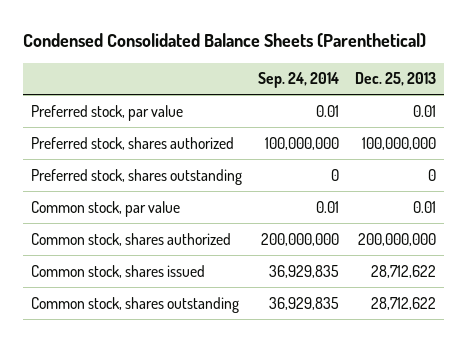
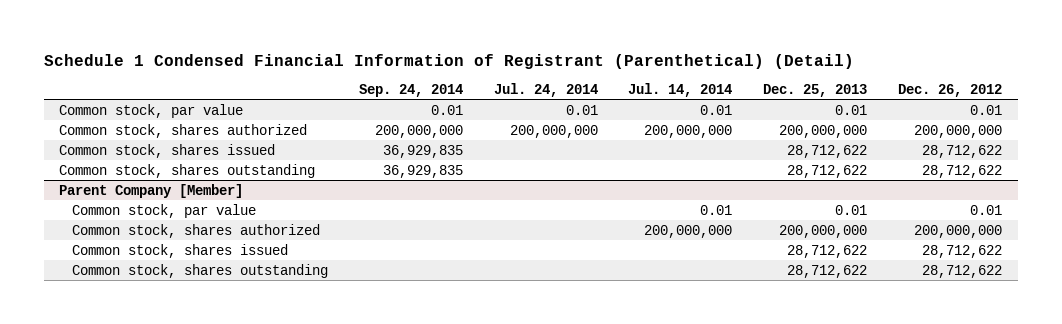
- Condensed Consolidated Balance Sheets (Parenthetical)
+ Schedule 1 Condensed Financial Information of Registrant (Parenthetical) (Detail)
- | Sep. 24, 2014 | Dec. 25, 2013
+ | Sep. 24, 2014 | Jul. 24, 2014 | Jul. 14, 2014 | Dec. 25, 2013 | Dec. 26, 2012
- Preferred stock, par value | 0.01 | 0.01
- Preferred stock, shares authorized | 100,000,000 | 100,000,000
- Preferred stock, shares outstanding | 0 | 0
+ Parent Company [Member]
+ Common stock, par value | | | 0.01 | 0.01 | 0.01
+ Common stock, shares authorized | | | 200,000,000 | 200,000,000 | 200,000,000
+ Common stock, shares issued | | | | 28,712,622 | 28,712,622
+ Common stock, shares outstanding | | | | 28,712,622 | 28,712,622

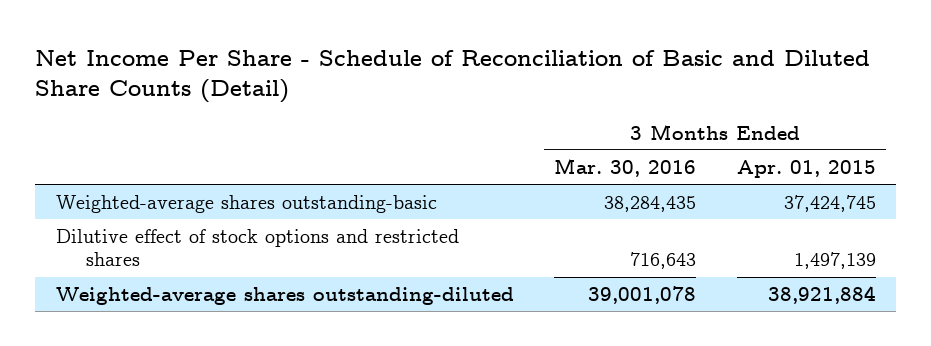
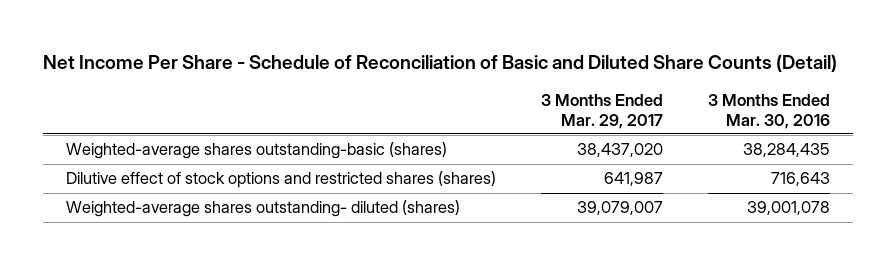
- | 3 Months Ended Mar. 30, 2016 | 3 Months Ended Apr. 01, 2015
+ | 3 Months Ended Mar. 29, 2017 | 3 Months Ended Mar. 30, 2016
- Weighted-average shares outstanding-basic | 38,284,435 | 37,424,745
- Dilutive effect of stock options and restricted shares | 716,643 | 1,497,139
- Weighted-average shares outstanding-diluted | 39,001,078 | 38,921,884
+ Weighted-average shares outstanding-basic (shares) | 38,437,020 | 38,284,435
+ Dilutive effect of stock options and restricted shares (shares) | 641,987 | 716,643
+ Weighted-average shares outstanding- diluted (shares) | 39,079,007 | 39,001,078

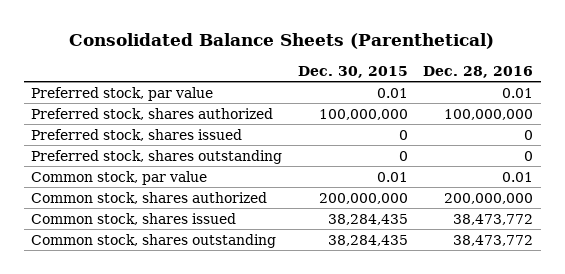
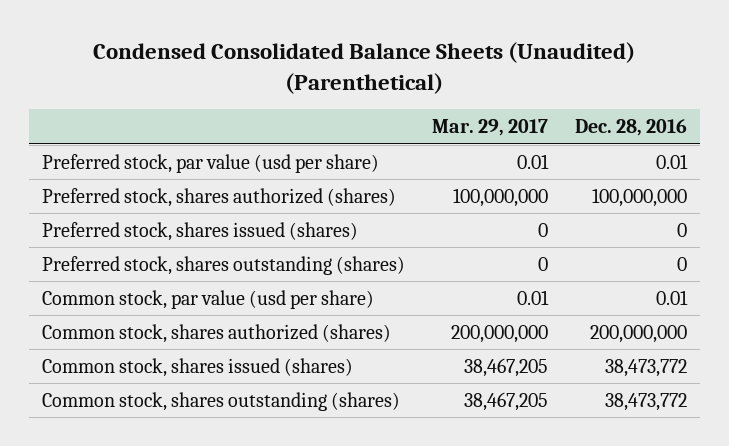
- Consolidated Balance Sheets (Parenthetical)
+ Condensed Consolidated Balance Sheets (Unaudited) (Parenthetical)
- | Dec. 30, 2015 | Dec. 28, 2016
+ | Mar. 29, 2017 | Dec. 28, 2016
- Preferred stock, par value | 0.01 | 0.01
- Preferred stock, shares authorized | 100,000,000 | 100,000,000
- Preferred stock, shares issued | 0 | 0
- Preferred stock, shares outstanding | 0 | 0
- Common stock, par value | 0.01 | 0.01
- Common stock, shares authorized | 200,000,000 | 200,000,000
- Common stock, shares issued | 38,284,435 | 38,473,772
- Common stock, shares outstanding | 38,284,435 | 38,473,772
+ Preferred stock, par value (usd per share) | 0.01 | 0.01
+ Preferred stock, shares authorized (shares) | 100,000,000 | 100,000,000
+ Preferred stock, shares issued (shares) | 0 | 0
+ Preferred stock, shares outstanding (shares) | 0 | 0
+ Common stock, par value (usd per share) | 0.01 | 0.01
+ Common stock, shares authorized (shares) | 200,000,000 | 200,000,000
+ Common stock, shares issued (shares) | 38,467,205 | 38,473,772
+ Common stock, shares outstanding (shares) | 38,467,205 | 38,473,772

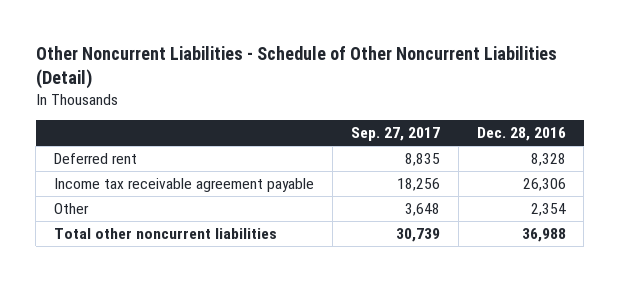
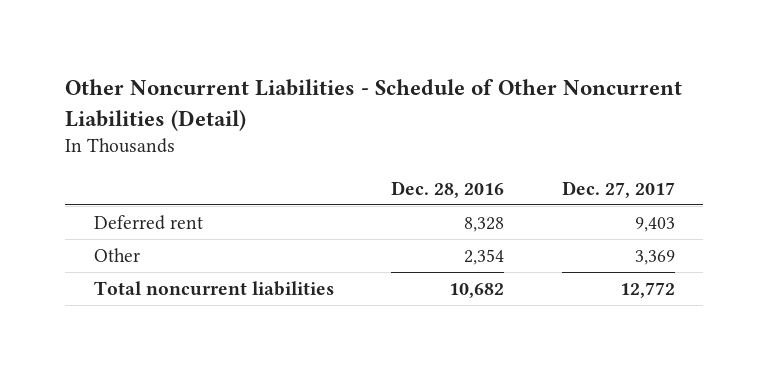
- | Sep. 27, 2017 | Dec. 28, 2016
+ | Dec. 28, 2016 | Dec. 27, 2017
- Income tax receivable agreement payable | 18,256 | 26,306
- Total other noncurrent liabilities | 30,739 | 36,988
+ Total noncurrent liabilities | 10,682 | 12,772

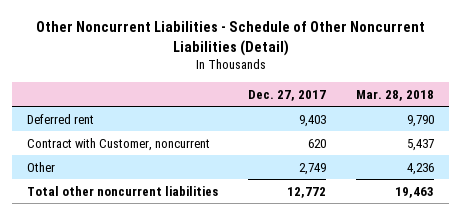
- | Dec. 28, 2016 | Dec. 27, 2017
+ | Dec. 27, 2017 | Mar. 28, 2018
- Other | 2,354 | 3,369
- Total noncurrent liabilities | 10,682 | 12,772
+ Contract with Customer, noncurrent | 620 | 5,437
+ Other | 2,749 | 4,236
+ Total other noncurrent liabilities | 12,772 | 19,463

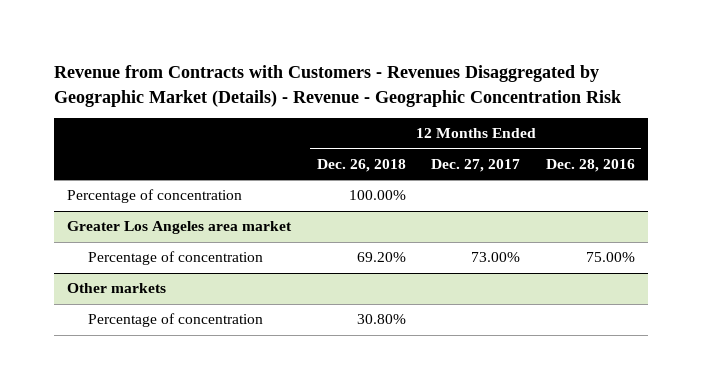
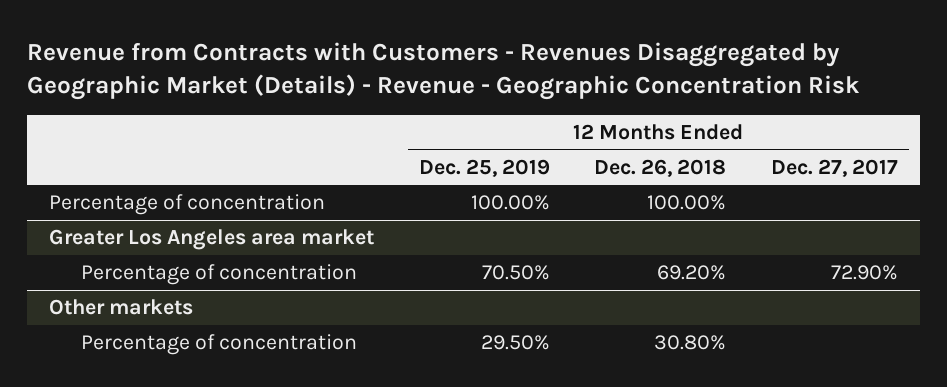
- | 12 Months Ended Dec. 26, 2018 | 12 Months Ended Dec. 27, 2017 | 12 Months Ended Dec. 28, 2016
+ | 12 Months Ended Dec. 25, 2019 | 12 Months Ended Dec. 26, 2018 | 12 Months Ended Dec. 27, 2017
@ Greater Los Angeles area market
- Percentage of concentration | 69.20% | 73.00% | 75.00%
+ Percentage of concentration | 70.50% | 69.20% | 72.90%

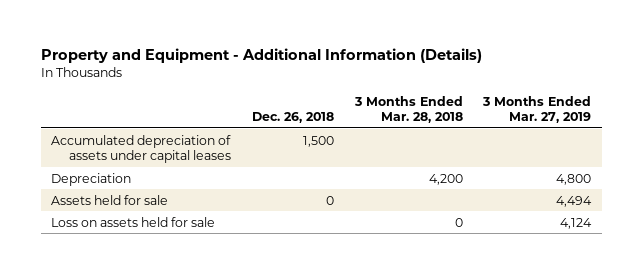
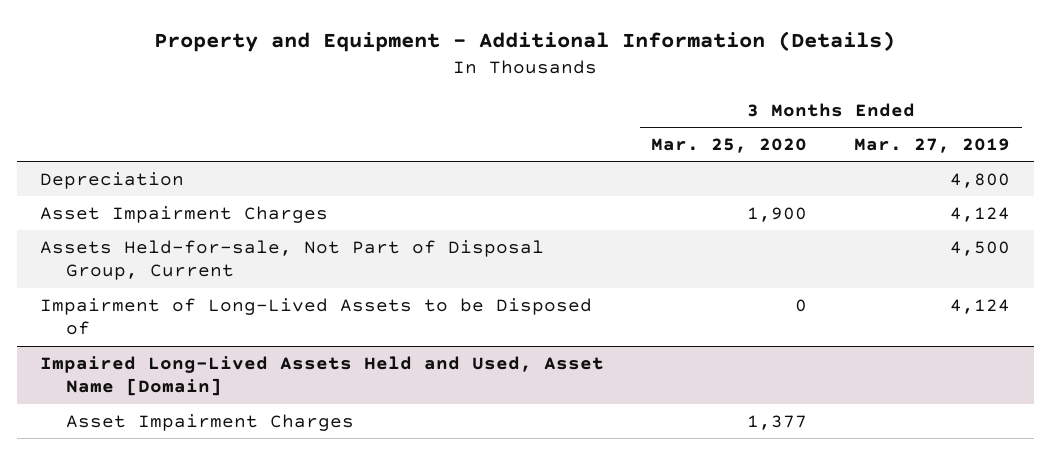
- | Dec. 26, 2018 | 3 Months Ended Mar. 28, 2018 | 3 Months Ended Mar. 27, 2019
+ | 3 Months Ended Mar. 25, 2020 | 3 Months Ended Mar. 27, 2019
- Accumulated depreciation of assets under capital leases | 1,500 | |
- Assets held for sale | 0 | | 4,494
- Loss on assets held for sale | | 0 | 4,124
+ Asset Impairment Charges | 1,900 | 4,124
+ Assets Held-for-sale, Not Part of Disposal Group, Current | | 4,500
+ Impairment of Long-Lived Assets to be Disposed of | 0 | 4,124
+ Impaired Long-Lived Assets Held and Used, Asset Name [Domain]
+ Asset Impairment Charges | 1,377 |

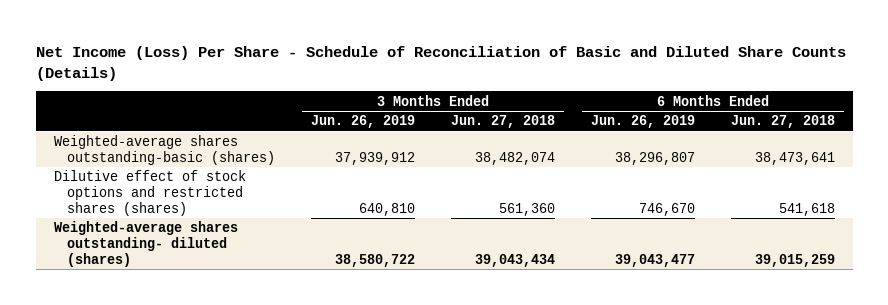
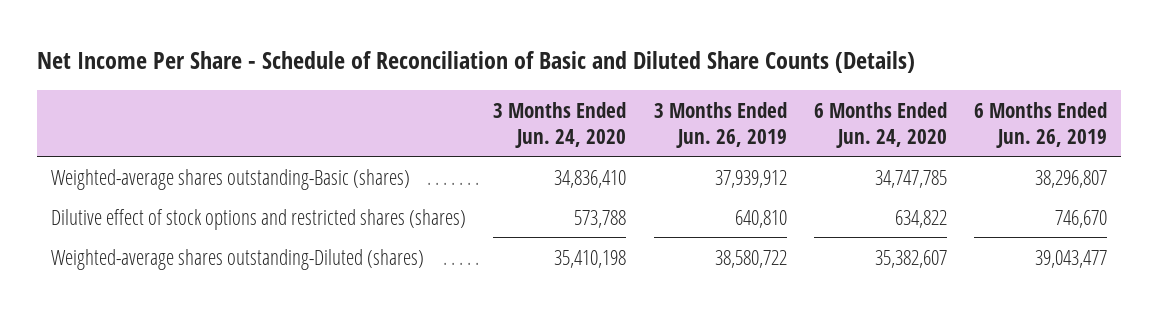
- Net Income (Loss) Per Share - Schedule of Reconciliation of Basic and Diluted Share Counts (Details)
+ Net Income Per Share - Schedule of Reconciliation of Basic and Diluted Share Counts (Details)
- | 3 Months Ended Jun. 26, 2019 | 3 Months Ended Jun. 27, 2018 | 6 Months Ended Jun. 26, 2019 | 6 Months Ended Jun. 27, 2018
+ | 3 Months Ended Jun. 24, 2020 | 3 Months Ended Jun. 26, 2019 | 6 Months Ended Jun. 24, 2020 | 6 Months Ended Jun. 26, 2019
- Weighted-average shares outstanding-basic (shares) | 37,939,912 | 38,482,074 | 38,296,807 | 38,473,641
+ Weighted-average shares outstanding-Basic (shares) | 34,836,410 | 37,939,912 | 34,747,785 | 38,296,807
- Weighted-average shares outstanding- diluted (shares) | 38,580,722 | 39,043,434 | 39,043,477 | 39,015,259
+ Weighted-average shares outstanding-Diluted (shares) | 35,410,198 | 38,580,722 | 35,382,607 | 39,043,477

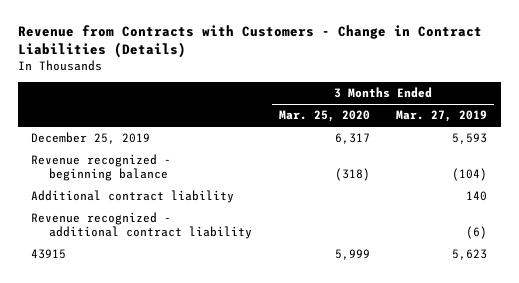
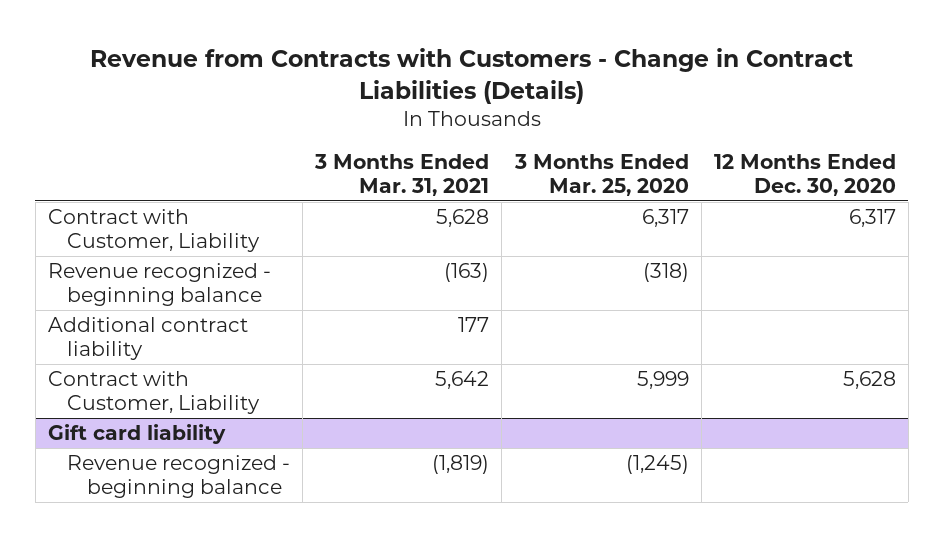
- | 3 Months Ended Mar. 25, 2020 | 3 Months Ended Mar. 27, 2019
+ | 3 Months Ended Mar. 31, 2021 | 3 Months Ended Mar. 25, 2020 | 12 Months Ended Dec. 30, 2020
- December 25, 2019 | 6,317 | 5,593
+ Contract with Customer, Liability | 5,628 | 6,317 | 6,317
- Revenue recognized - additional contract liability | | (6)
- 43915 | 5,999 | 5,623
+ Contract with Customer, Liability | 5,642 | 5,999 | 5,628
+ Gift card liability
+ Revenue recognized - beginning balance | (1,819) | (1,245) |

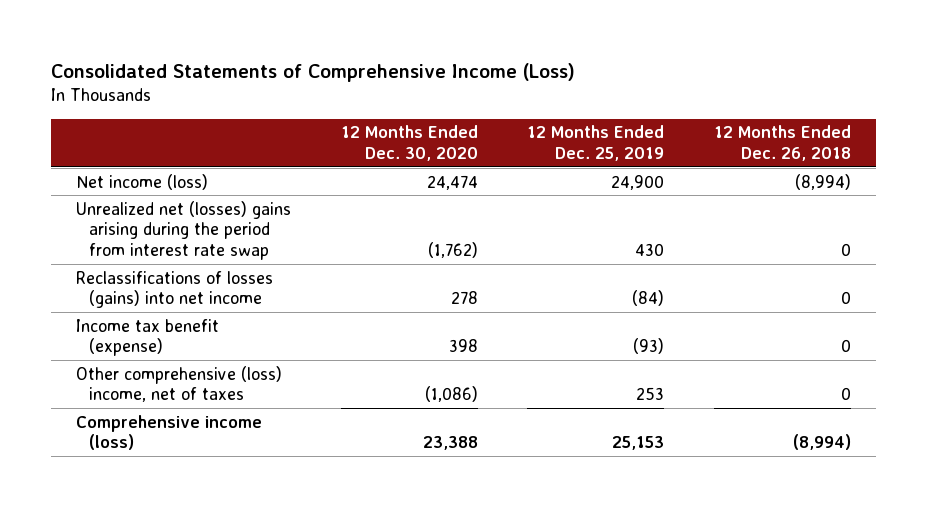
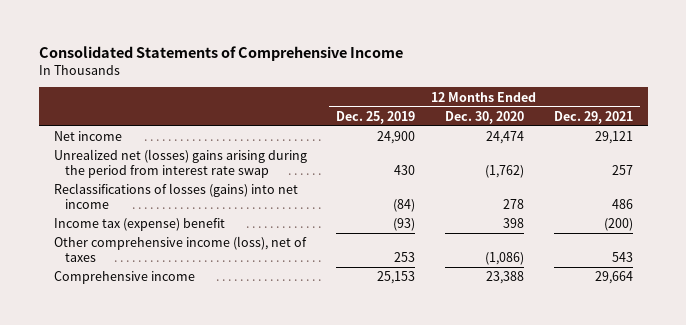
- Consolidated Statements of Comprehensive Income (Loss)
+ Consolidated Statements of Comprehensive Income
- | 12 Months Ended Dec. 30, 2020 | 12 Months Ended Dec. 25, 2019 | 12 Months Ended Dec. 26, 2018
+ | 12 Months Ended Dec. 25, 2019 | 12 Months Ended Dec. 30, 2020 | 12 Months Ended Dec. 29, 2021
- Net income (loss) | 24,474 | 24,900 | (8,994)
+ Net income | 24,900 | 24,474 | 29,121
- Income tax benefit (expense) | 398 | (93) | 0
- Other comprehensive (loss) income, net of taxes | (1,086) | 253 | 0
- Comprehensive income (loss) | 23,388 | 25,153 | (8,994)
+ Income tax (expense) benefit | (93) | 398 | (200)
+ Other comprehensive income (loss), net of taxes | 253 | (1,086) | 543
+ Comprehensive income | 25,153 | 23,388 | 29,664

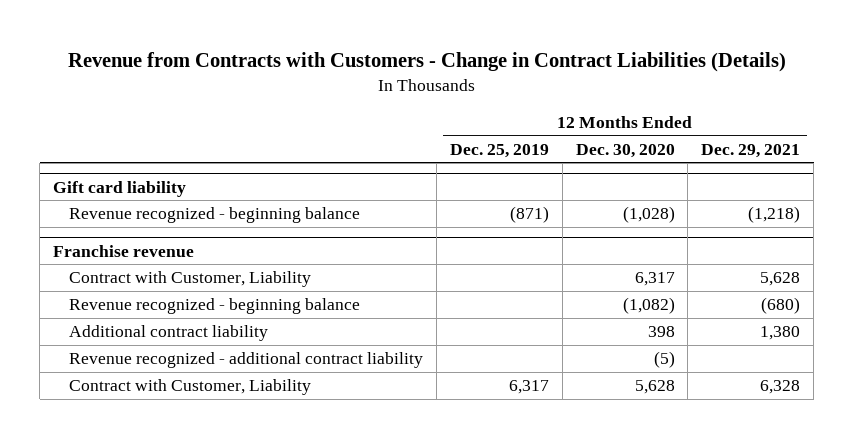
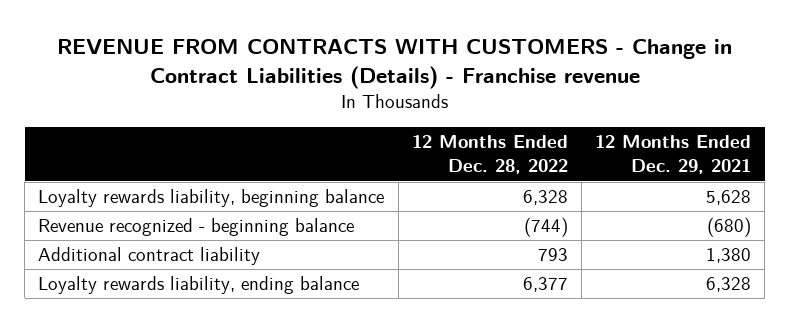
- Revenue from Contracts with Customers - Change in Contract Liabilities (Details)
+ REVENUE FROM CONTRACTS WITH CUSTOMERS - Change in Contract Liabilities (Details) - Franchise revenue
- | 12 Months Ended Dec. 25, 2019 | 12 Months Ended Dec. 30, 2020 | 12 Months Ended Dec. 29, 2021
+ | 12 Months Ended Dec. 28, 2022 | 12 Months Ended Dec. 29, 2021
- Gift card liability
- Revenue recognized - beginning balance | (871) | (1,028) | (1,218)
- Franchise revenue
- Contract with Customer, Liability | | 6,317 | 5,628
+ Loyalty rewards liability, beginning balance | 6,328 | 5,628
- Revenue recognized - additional contract liability | | (5) |
- Contract with Customer, Liability | 6,317 | 5,628 | 6,328
+ Loyalty rewards liability, ending balance | 6,377 | 6,328

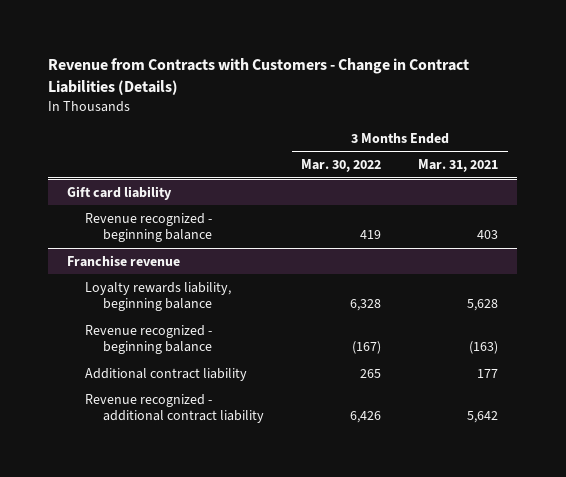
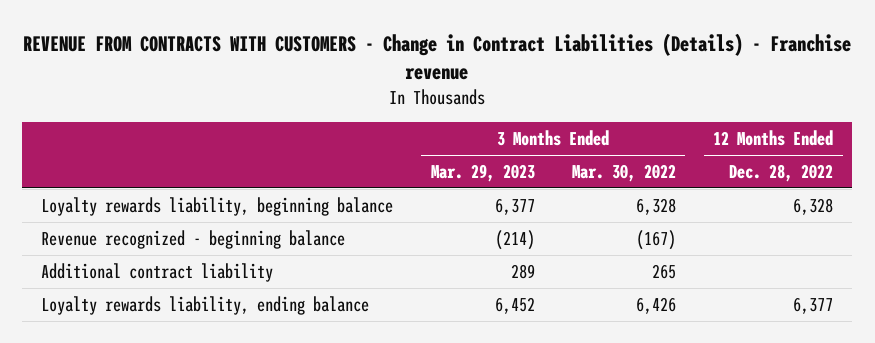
- Revenue from Contracts with Customers - Change in Contract Liabilities (Details)
+ REVENUE FROM CONTRACTS WITH CUSTOMERS - Change in Contract Liabilities (Details) - Franchise revenue
- | 3 Months Ended Mar. 30, 2022 | 3 Months Ended Mar. 31, 2021
+ | 3 Months Ended Mar. 29, 2023 | 3 Months Ended Mar. 30, 2022 | 12 Months Ended Dec. 28, 2022
- Gift card liability
- Revenue recognized - beginning balance | 419 | 403
- Franchise revenue
- Revenue recognized - additional contract liability | 6,426 | 5,642
+ Loyalty rewards liability, ending balance | 6,452 | 6,426 | 6,377

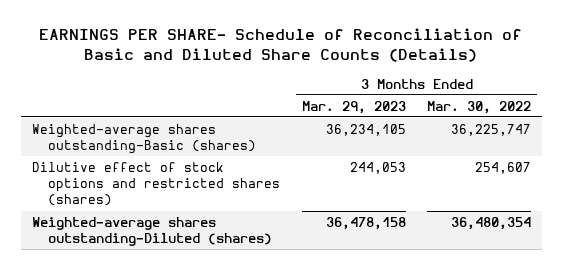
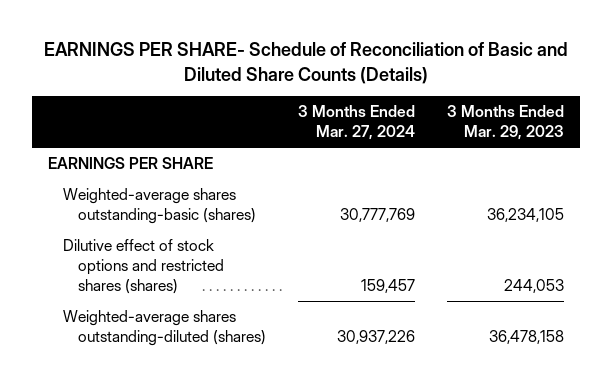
- | 3 Months Ended Mar. 29, 2023 | 3 Months Ended Mar. 30, 2022
+ | 3 Months Ended Mar. 27, 2024 | 3 Months Ended Mar. 29, 2023
- Weighted-average shares outstanding-Basic (shares) | 36,234,105 | 36,225,747
+ EARNINGS PER SHARE
+ Weighted-average shares outstanding-basic (shares) | 30,777,769 | 36,234,105
- Weighted-average shares outstanding-Diluted (shares) | 36,478,158 | 36,480,354
+ Weighted-average shares outstanding-diluted (shares) | 30,937,226 | 36,478,158

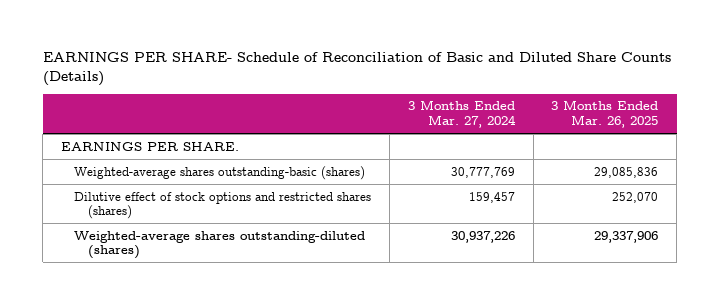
- | 3 Months Ended Mar. 27, 2024 | 3 Months Ended Mar. 29, 2023
+ | 3 Months Ended Mar. 27, 2024 | 3 Months Ended Mar. 26, 2025
- EARNINGS PER SHARE
+ EARNINGS PER SHARE.

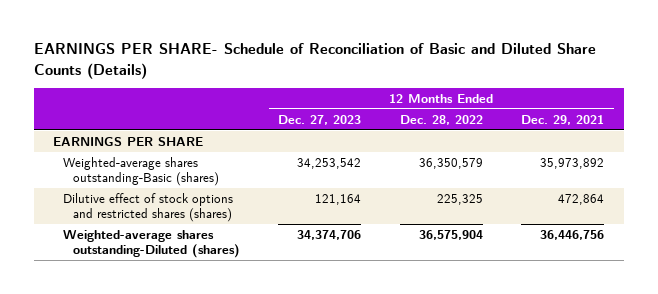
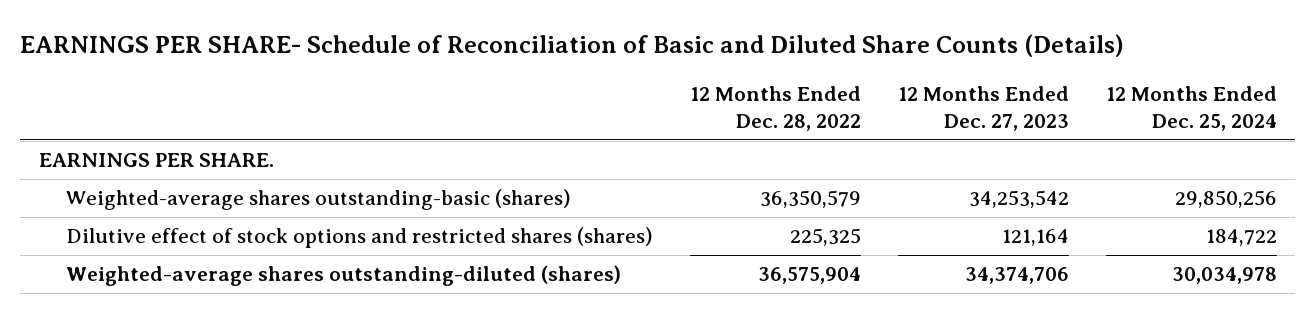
- | 12 Months Ended Dec. 27, 2023 | 12 Months Ended Dec. 28, 2022 | 12 Months Ended Dec. 29, 2021
+ | 12 Months Ended Dec. 28, 2022 | 12 Months Ended Dec. 27, 2023 | 12 Months Ended Dec. 25, 2024
- EARNINGS PER SHARE
- Weighted-average shares outstanding-Basic (shares) | 34,253,542 | 36,350,579 | 35,973,892
+ EARNINGS PER SHARE.
+ Weighted-average shares outstanding-basic (shares) | 36,350,579 | 34,253,542 | 29,850,256
- Weighted-average shares outstanding-Diluted (shares) | 34,374,706 | 36,575,904 | 36,446,756
+ Weighted-average shares outstanding-diluted (shares) | 36,575,904 | 34,374,706 | 30,034,978

